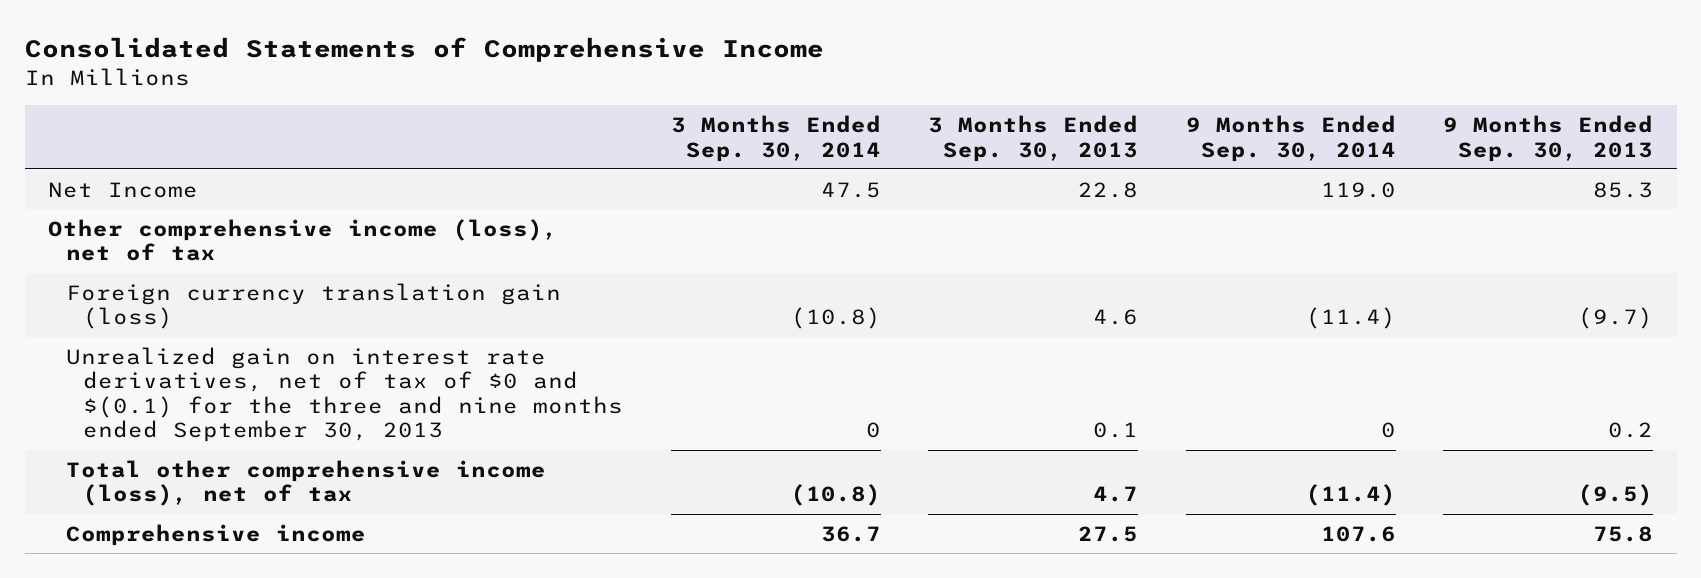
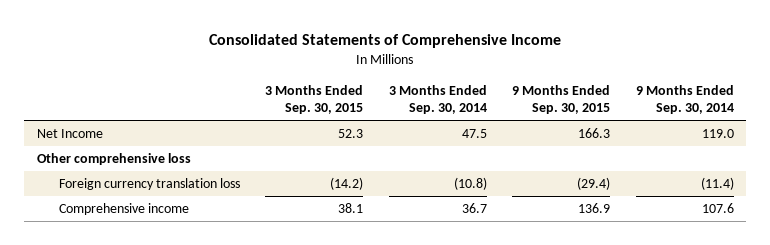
- | 3 Months Ended Sep. 30, 2014 | 3 Months Ended Sep. 30, 2013 | 9 Months Ended Sep. 30, 2014 | 9 Months Ended Sep. 30, 2013
+ | 3 Months Ended Sep. 30, 2015 | 3 Months Ended Sep. 30, 2014 | 9 Months Ended Sep. 30, 2015 | 9 Months Ended Sep. 30, 2014
- Other comprehensive income (loss), net of tax
- Foreign currency translation gain (loss) | (10.8) | 4.6 | (11.4) | (9.7)
- Unrealized gain on interest rate derivatives, net of tax of $0 and $(0.1) for the three and nine months ended September 30, 2013 | 0 | 0.1 | 0 | 0.2
- Total other comprehensive income (loss), net of tax | (10.8) | 4.7 | (11.4) | (9.5)
+ Other comprehensive loss
+ Foreign currency translation loss | (14.2) | (10.8) | (29.4) | (11.4)

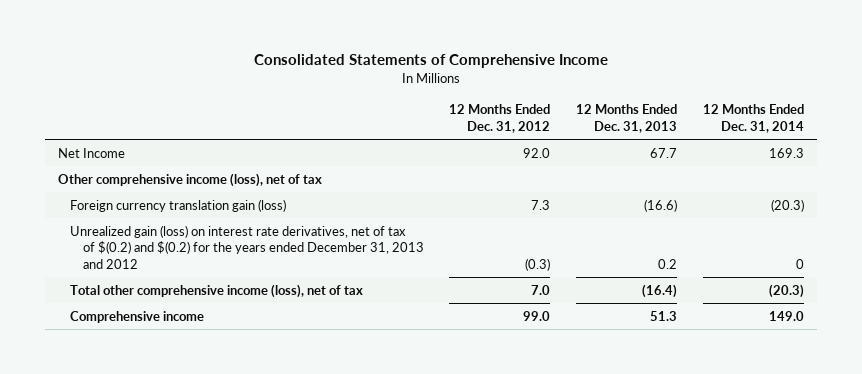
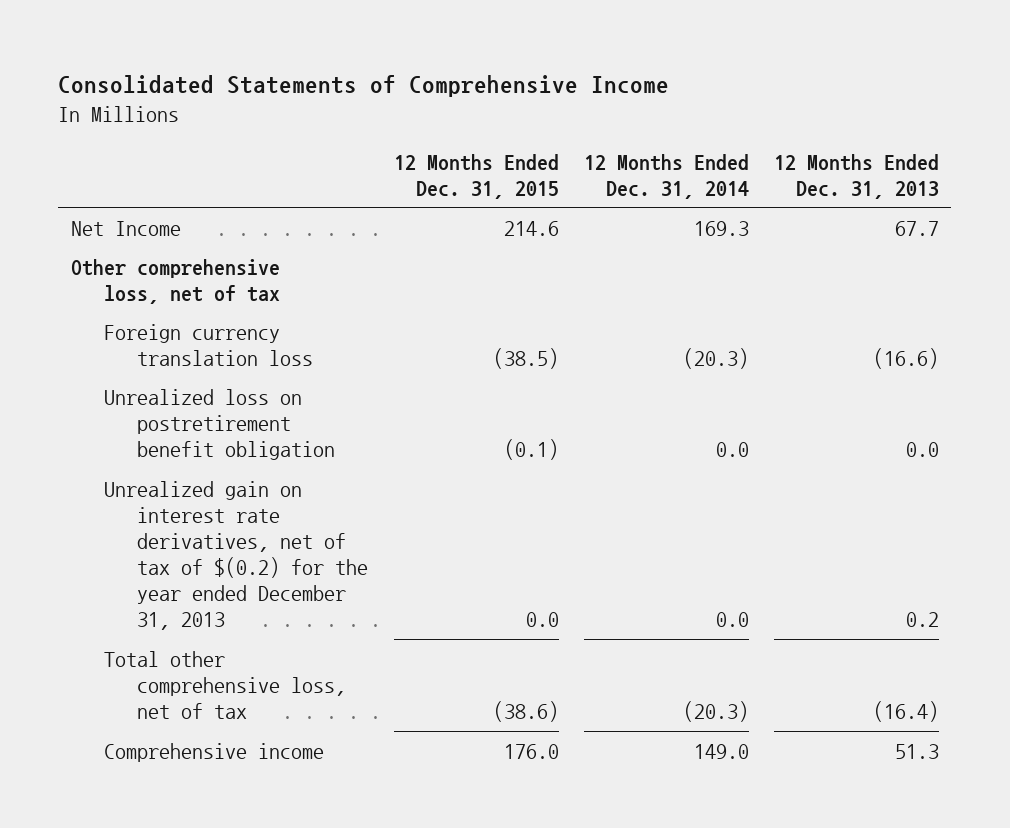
- | 12 Months Ended Dec. 31, 2012 | 12 Months Ended Dec. 31, 2013 | 12 Months Ended Dec. 31, 2014
+ | 12 Months Ended Dec. 31, 2015 | 12 Months Ended Dec. 31, 2014 | 12 Months Ended Dec. 31, 2013
- Other comprehensive income (loss), net of tax
- Foreign currency translation gain (loss) | 7.3 | (16.6) | (20.3)
- Unrealized gain (loss) on interest rate derivatives, net of tax of $(0.2) and $(0.2) for the years ended December 31, 2013 and 2012 | (0.3) | 0.2 | 0
- Total other comprehensive income (loss), net of tax | 7.0 | (16.4) | (20.3)
+ Other comprehensive loss, net of tax
+ Foreign currency translation loss | (38.5) | (20.3) | (16.6)
+ Unrealized loss on postretirement benefit obligation | (0.1) | 0.0 | 0.0
+ Unrealized gain on interest rate derivatives, net of tax of $(0.2) for the year ended December 31, 2013 | 0.0 | 0.0 | 0.2
+ Total other comprehensive loss, net of tax | (38.6) | (20.3) | (16.4)

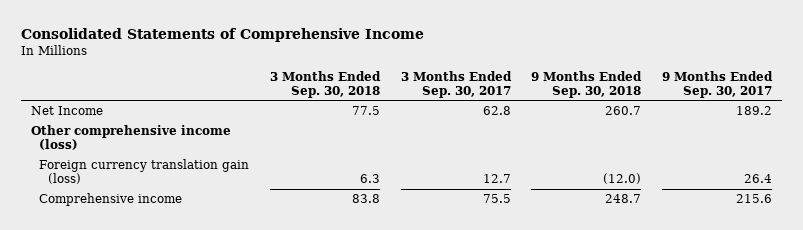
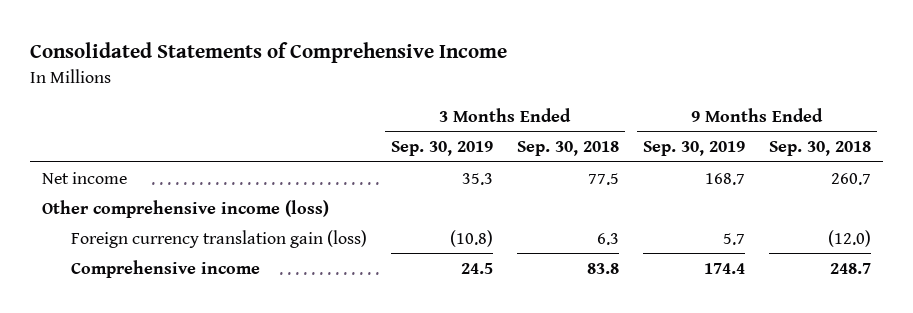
- | 3 Months Ended Sep. 30, 2018 | 3 Months Ended Sep. 30, 2017 | 9 Months Ended Sep. 30, 2018 | 9 Months Ended Sep. 30, 2017
+ | 3 Months Ended Sep. 30, 2019 | 3 Months Ended Sep. 30, 2018 | 9 Months Ended Sep. 30, 2019 | 9 Months Ended Sep. 30, 2018
- Net Income | 77.5 | 62.8 | 260.7 | 189.2
+ Net income | 35.3 | 77.5 | 168.7 | 260.7

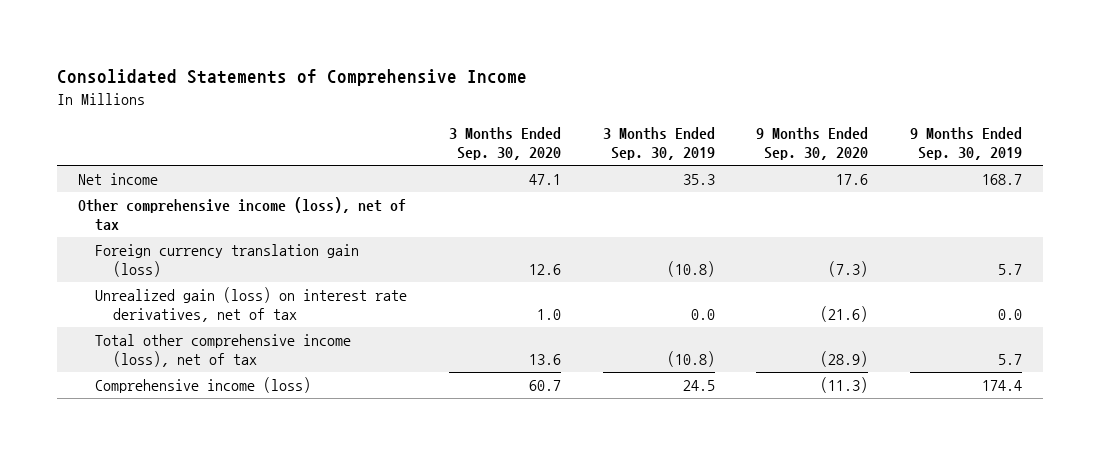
- | 3 Months Ended Sep. 30, 2019 | 3 Months Ended Sep. 30, 2018 | 9 Months Ended Sep. 30, 2019 | 9 Months Ended Sep. 30, 2018
+ | 3 Months Ended Sep. 30, 2020 | 3 Months Ended Sep. 30, 2019 | 9 Months Ended Sep. 30, 2020 | 9 Months Ended Sep. 30, 2019
- Other comprehensive income (loss)
+ Other comprehensive income (loss), net of tax
- Comprehensive income | 24.5 | 83.8 | 174.4 | 248.7
+ Unrealized gain (loss) on interest rate derivatives, net of tax | 1.0 | 0.0 | (21.6) | 0.0
+ Total other comprehensive income (loss), net of tax | 13.6 | (10.8) | (28.9) | 5.7
+ Comprehensive income (loss) | 60.7 | 24.5 | (11.3) | 174.4

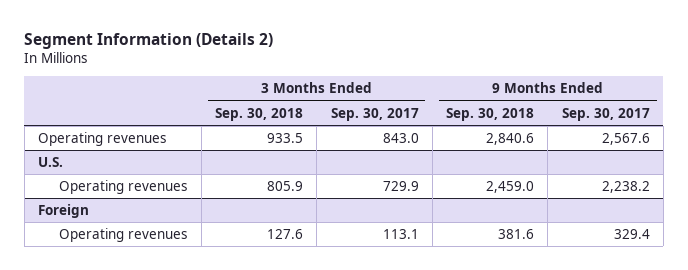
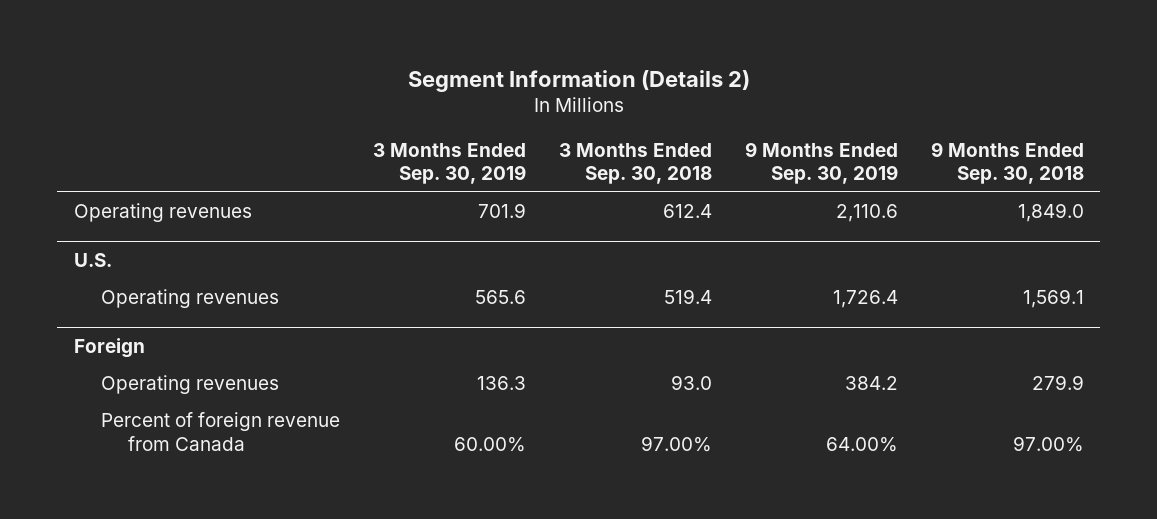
- | 3 Months Ended Sep. 30, 2018 | 3 Months Ended Sep. 30, 2017 | 9 Months Ended Sep. 30, 2018 | 9 Months Ended Sep. 30, 2017
+ | 3 Months Ended Sep. 30, 2019 | 3 Months Ended Sep. 30, 2018 | 9 Months Ended Sep. 30, 2019 | 9 Months Ended Sep. 30, 2018
- Operating revenues | 933.5 | 843.0 | 2,840.6 | 2,567.6
+ Operating revenues | 701.9 | 612.4 | 2,110.6 | 1,849.0
@ U.S.
- Operating revenues | 805.9 | 729.9 | 2,459.0 | 2,238.2
+ Operating revenues | 565.6 | 519.4 | 1,726.4 | 1,569.1
@ Foreign
- Operating revenues | 127.6 | 113.1 | 381.6 | 329.4
+ Operating revenues | 136.3 | 93.0 | 384.2 | 279.9
+ Percent of foreign revenue from Canada | 60.00% | 97.00% | 64.00% | 97.00%

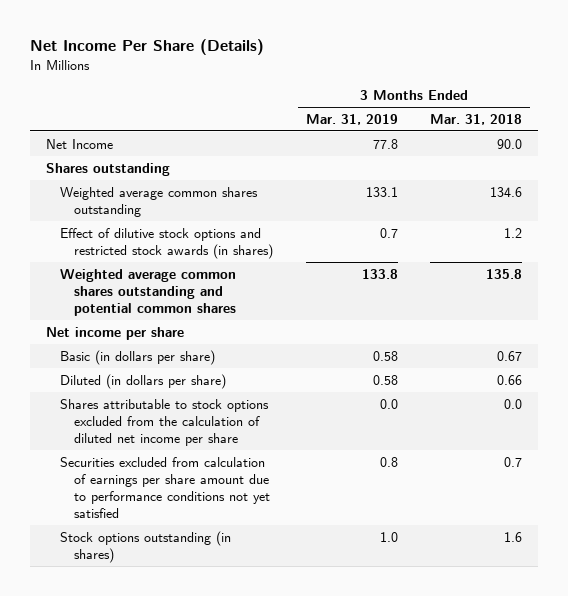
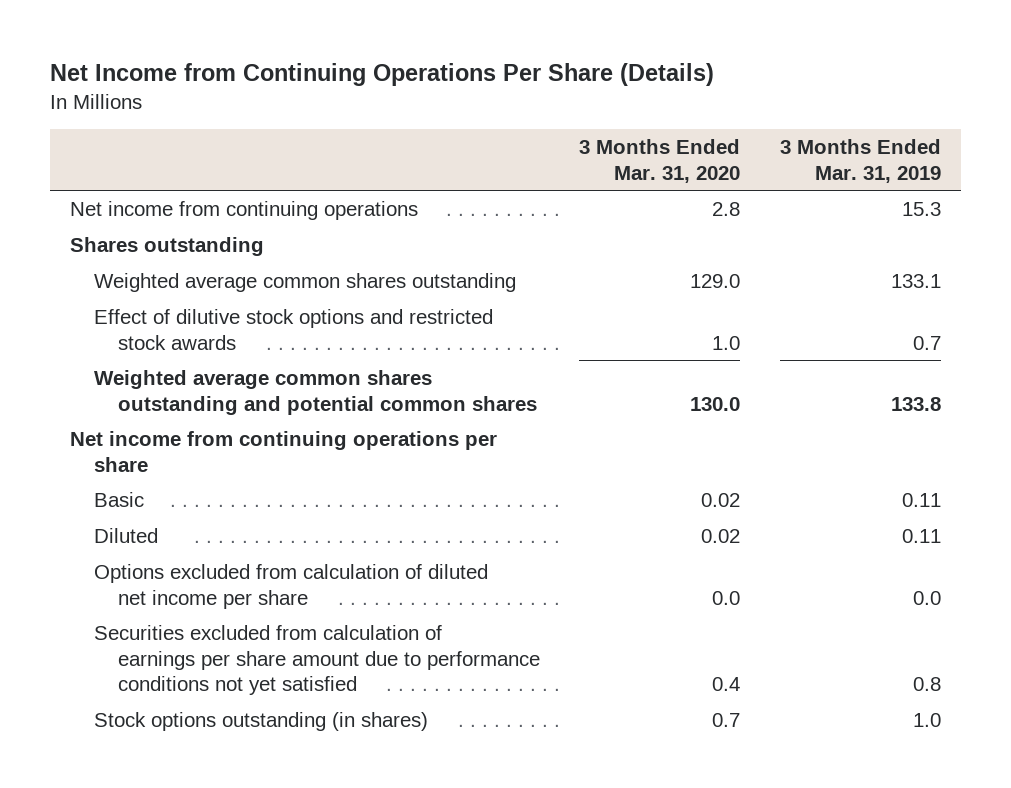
- Net Income Per Share (Details)
+ Net Income from Continuing Operations Per Share (Details)
- | 3 Months Ended Mar. 31, 2019 | 3 Months Ended Mar. 31, 2018
+ | 3 Months Ended Mar. 31, 2020 | 3 Months Ended Mar. 31, 2019
- Net Income | 77.8 | 90.0
+ Net income from continuing operations | 2.8 | 15.3
- Effect of dilutive stock options and restricted stock awards (in shares) | 0.7 | 1.2
+ Effect of dilutive stock options and restricted stock awards | 1.0 | 0.7
- Net income per share
- Basic (in dollars per share) | 0.58 | 0.67
- Diluted (in dollars per share) | 0.58 | 0.66
- Shares attributable to stock options excluded from the calculation of diluted net income per share | 0.0 | 0.0
+ Net income from continuing operations per share
+ Basic | 0.02 | 0.11
+ Diluted | 0.02 | 0.11
+ Options excluded from calculation of diluted net income per share | 0.0 | 0.0

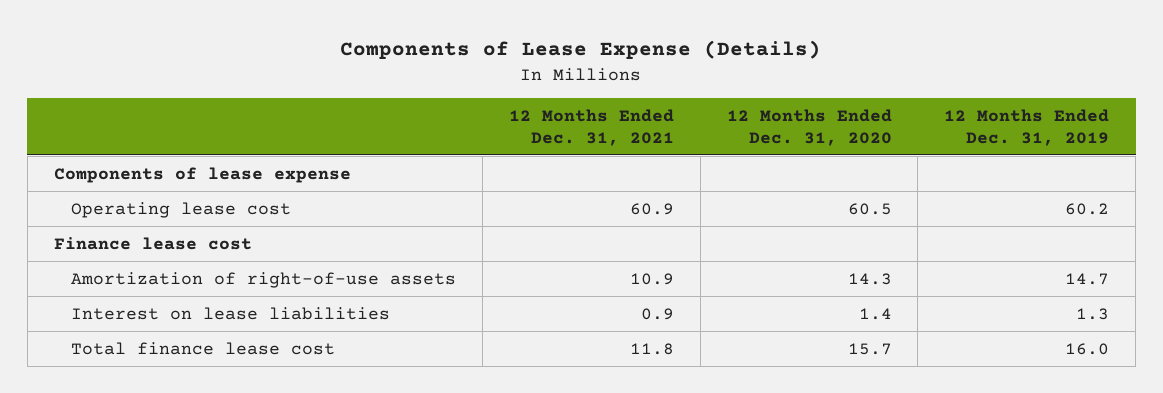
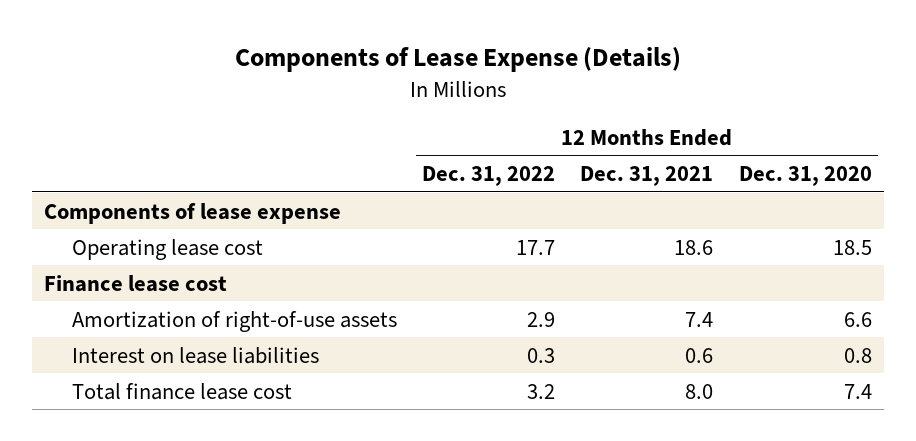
- | 12 Months Ended Dec. 31, 2021 | 12 Months Ended Dec. 31, 2020 | 12 Months Ended Dec. 31, 2019
+ | 12 Months Ended Dec. 31, 2022 | 12 Months Ended Dec. 31, 2021 | 12 Months Ended Dec. 31, 2020
- Operating lease cost | 60.9 | 60.5 | 60.2
+ Operating lease cost | 17.7 | 18.6 | 18.5
- Amortization of right-of-use assets | 10.9 | 14.3 | 14.7
- Interest on lease liabilities | 0.9 | 1.4 | 1.3
- Total finance lease cost | 11.8 | 15.7 | 16.0
+ Amortization of right-of-use assets | 2.9 | 7.4 | 6.6
+ Interest on lease liabilities | 0.3 | 0.6 | 0.8
+ Total finance lease cost | 3.2 | 8.0 | 7.4

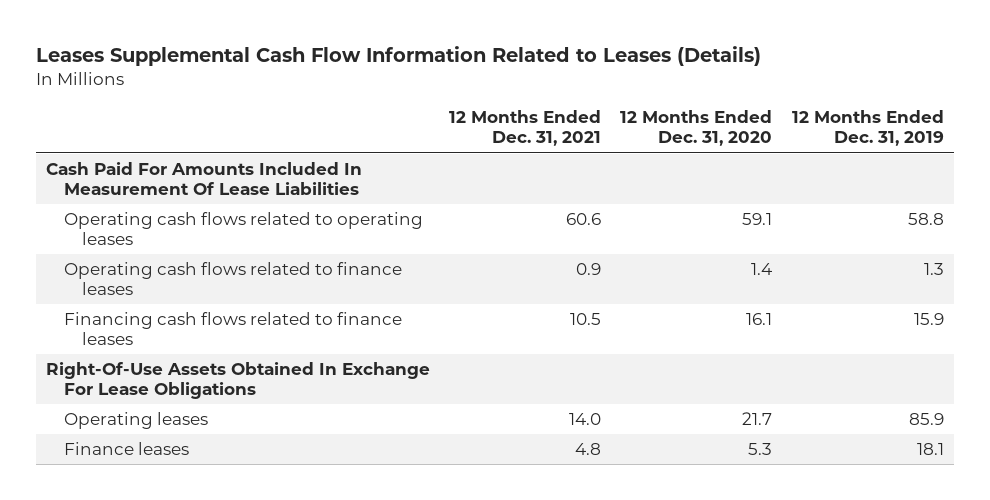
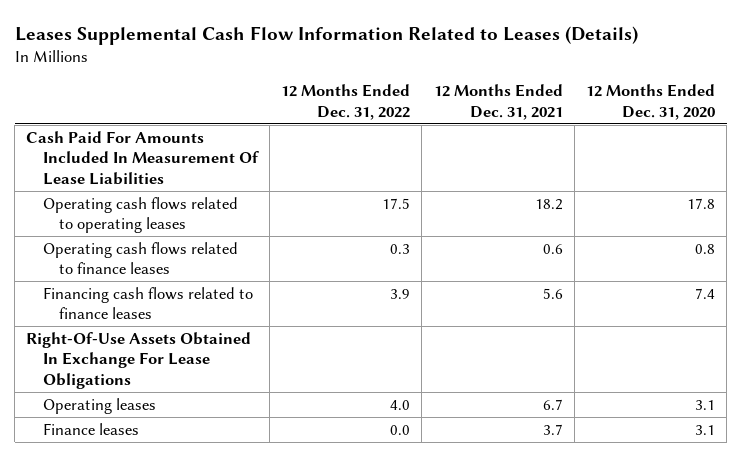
- | 12 Months Ended Dec. 31, 2021 | 12 Months Ended Dec. 31, 2020 | 12 Months Ended Dec. 31, 2019
+ | 12 Months Ended Dec. 31, 2022 | 12 Months Ended Dec. 31, 2021 | 12 Months Ended Dec. 31, 2020
- Operating cash flows related to operating leases | 60.6 | 59.1 | 58.8
- Operating cash flows related to finance leases | 0.9 | 1.4 | 1.3
- Financing cash flows related to finance leases | 10.5 | 16.1 | 15.9
+ Operating cash flows related to operating leases | 17.5 | 18.2 | 17.8
+ Operating cash flows related to finance leases | 0.3 | 0.6 | 0.8
+ Financing cash flows related to finance leases | 3.9 | 5.6 | 7.4
- Operating leases | 14.0 | 21.7 | 85.9
- Finance leases | 4.8 | 5.3 | 18.1
+ Operating leases | 4.0 | 6.7 | 3.1
+ Finance leases | 0.0 | 3.7 | 3.1

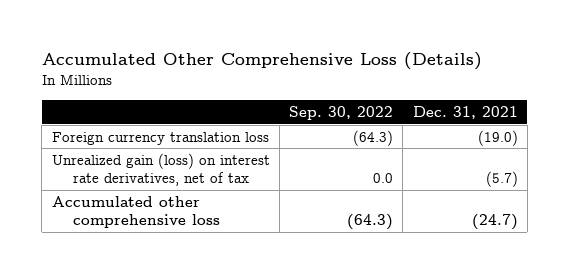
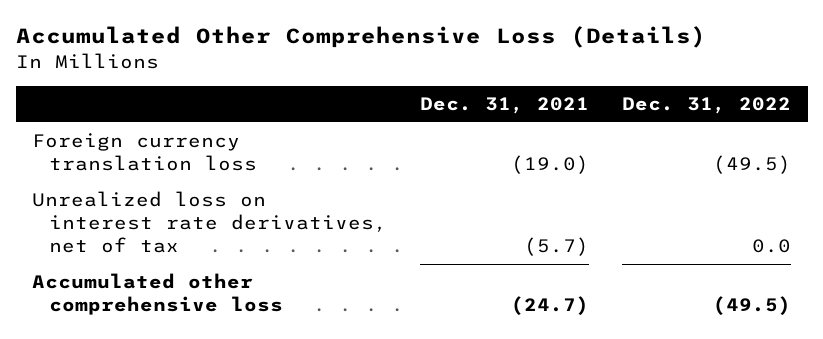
- | Sep. 30, 2022 | Dec. 31, 2021
+ | Dec. 31, 2021 | Dec. 31, 2022
- Unrealized gain (loss) on interest rate derivatives, net of tax | 0.0 | (5.7)
+ Unrealized loss on interest rate derivatives, net of tax | (5.7) | 0.0

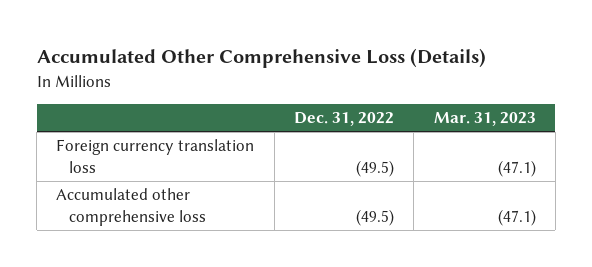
- | Dec. 31, 2021 | Dec. 31, 2022
+ | Dec. 31, 2022 | Mar. 31, 2023
- Unrealized loss on interest rate derivatives, net of tax | (5.7) | 0.0

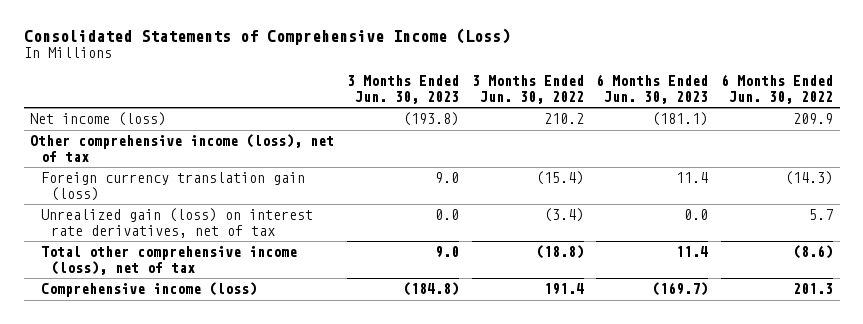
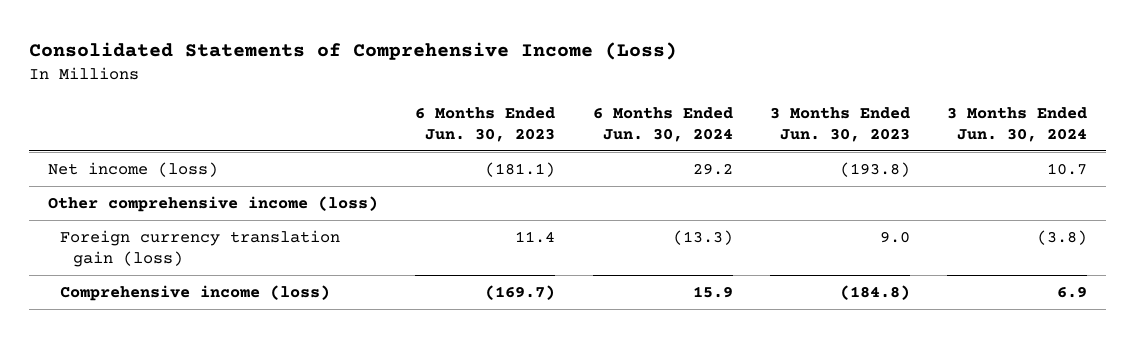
- | 3 Months Ended Jun. 30, 2023 | 3 Months Ended Jun. 30, 2022 | 6 Months Ended Jun. 30, 2023 | 6 Months Ended Jun. 30, 2022
+ | 6 Months Ended Jun. 30, 2023 | 6 Months Ended Jun. 30, 2024 | 3 Months Ended Jun. 30, 2023 | 3 Months Ended Jun. 30, 2024
- Other comprehensive income (loss), net of tax
+ Other comprehensive income (loss)
- Unrealized gain (loss) on interest rate derivatives, net of tax | 0.0 | (3.4) | 0.0 | 5.7
- Total other comprehensive income (loss), net of tax | 9.0 | (18.8) | 11.4 | (8.6)

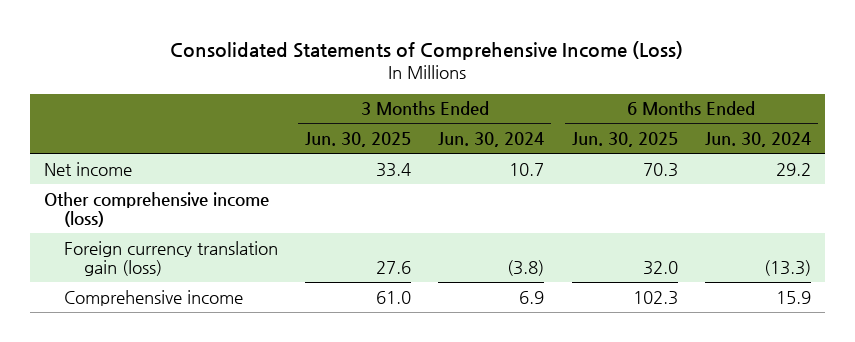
- | 6 Months Ended Jun. 30, 2023 | 6 Months Ended Jun. 30, 2024 | 3 Months Ended Jun. 30, 2023 | 3 Months Ended Jun. 30, 2024
+ | 3 Months Ended Jun. 30, 2025 | 3 Months Ended Jun. 30, 2024 | 6 Months Ended Jun. 30, 2025 | 6 Months Ended Jun. 30, 2024
- Net income (loss) | (181.1) | 29.2 | (193.8) | 10.7
+ Net income | 33.4 | 10.7 | 70.3 | 29.2
- Comprehensive income (loss) | (169.7) | 15.9 | (184.8) | 6.9
+ Comprehensive income | 61.0 | 6.9 | 102.3 | 15.9

